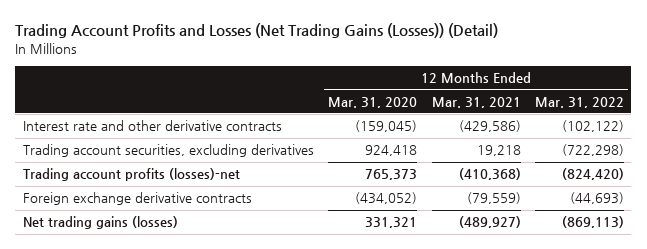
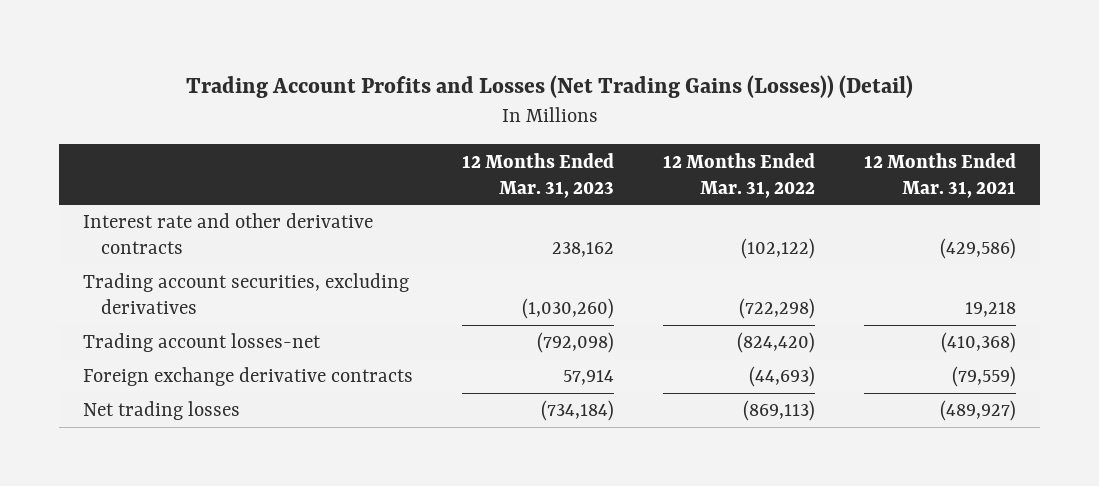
- | 12 Months Ended Mar. 31, 2020 | 12 Months Ended Mar. 31, 2021 | 12 Months Ended Mar. 31, 2022
+ | 12 Months Ended Mar. 31, 2023 | 12 Months Ended Mar. 31, 2022 | 12 Months Ended Mar. 31, 2021
- Trading account profits (losses)-net | 765,373 | (410,368) | (824,420)
+ Trading account losses-net | (792,098) | (824,420) | (410,368)
- Net trading gains (losses) | 331,321 | (489,927) | (869,113)
+ Net trading losses | (734,184) | (869,113) | (489,927)

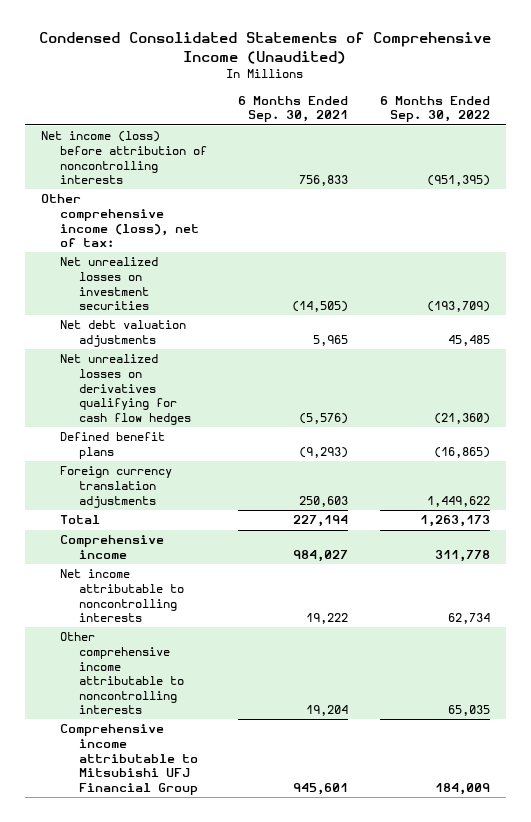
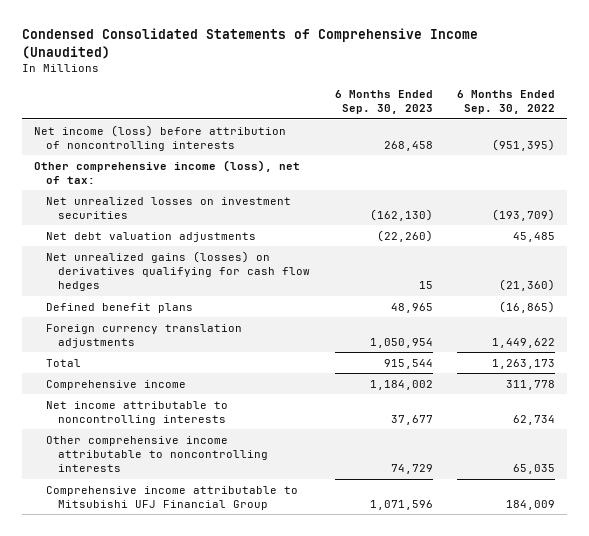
- | 6 Months Ended Sep. 30, 2021 | 6 Months Ended Sep. 30, 2022
+ | 6 Months Ended Sep. 30, 2023 | 6 Months Ended Sep. 30, 2022
- Net unrealized losses on derivatives qualifying for cash flow hedges | (5,576) | (21,360)
+ Net unrealized gains (losses) on derivatives qualifying for cash flow hedges | 15 | (21,360)

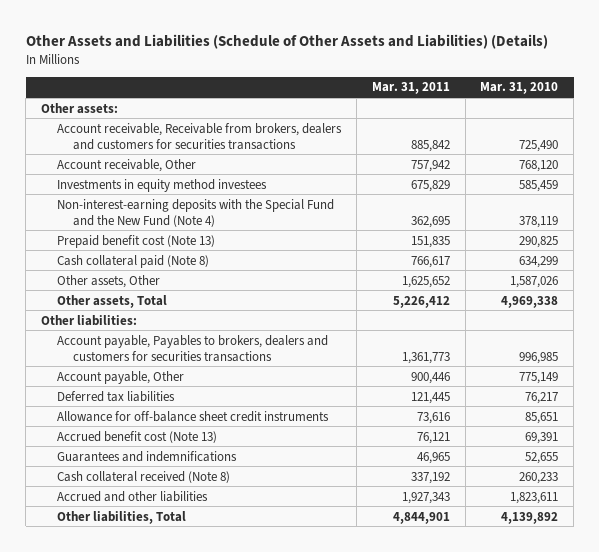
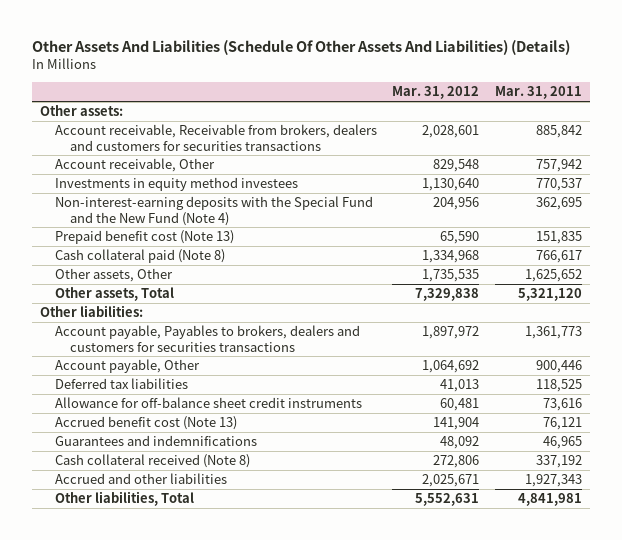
- Other Assets and Liabilities (Schedule of Other Assets and Liabilities) (Details)
+ Other Assets And Liabilities (Schedule Of Other Assets And Liabilities) (Details)
- | Mar. 31, 2011 | Mar. 31, 2010
+ | Mar. 31, 2012 | Mar. 31, 2011
- Investments in equity method investees | 675,829 | 585,459
+ Investments in equity method investees | 1,130,640 | 770,537
- Other assets, Total | 5,226,412 | 4,969,338
+ Other assets, Total | 7,329,838 | 5,321,120
- Deferred tax liabilities | 121,445 | 76,217
+ Deferred tax liabilities | 41,013 | 118,525
- Other liabilities, Total | 4,844,901 | 4,139,892
+ Other liabilities, Total | 5,552,631 | 4,841,981

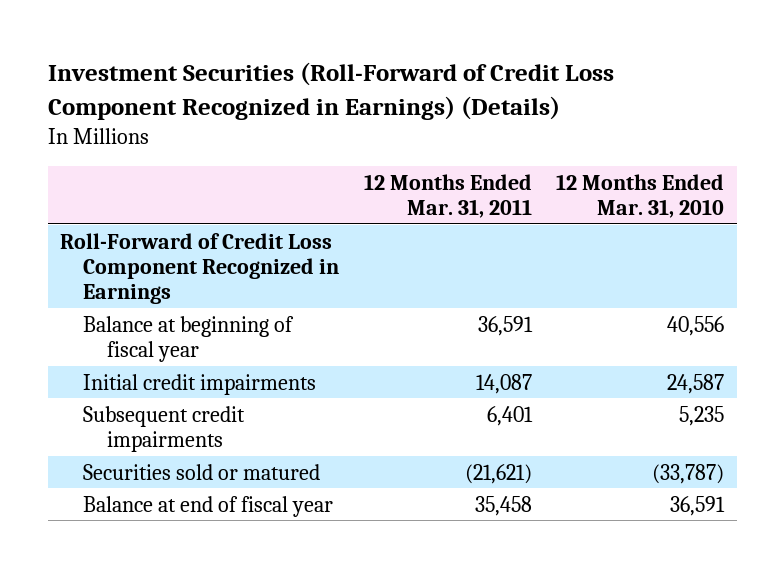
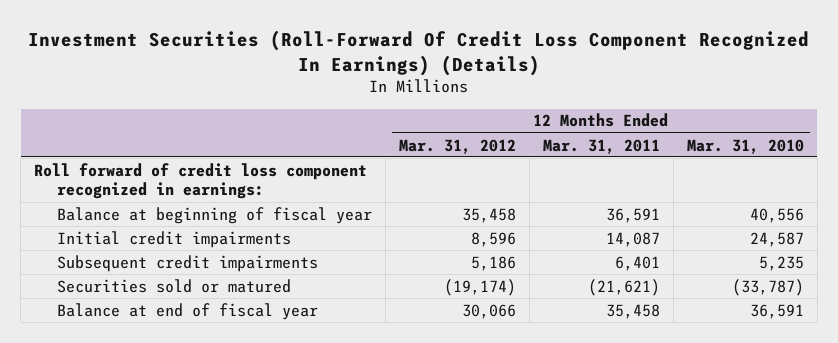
- Investment Securities (Roll-Forward of Credit Loss Component Recognized in Earnings) (Details)
+ Investment Securities (Roll-Forward Of Credit Loss Component Recognized In Earnings) (Details)
- | 12 Months Ended Mar. 31, 2011 | 12 Months Ended Mar. 31, 2010
+ | 12 Months Ended Mar. 31, 2012 | 12 Months Ended Mar. 31, 2011 | 12 Months Ended Mar. 31, 2010
- Roll-Forward of Credit Loss Component Recognized in Earnings
+ Roll forward of credit loss component recognized in earnings:

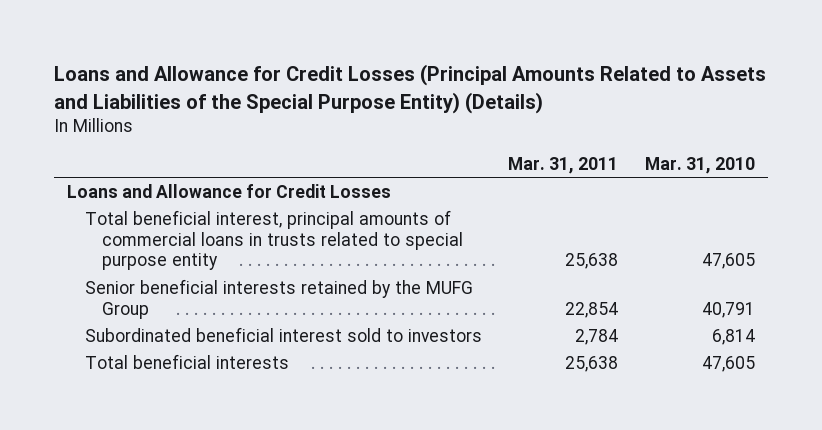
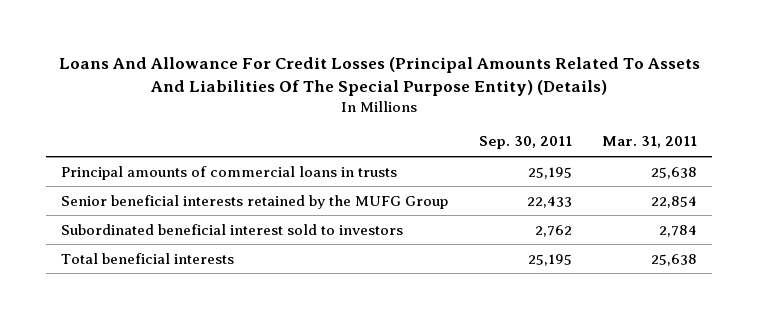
- Loans and Allowance for Credit Losses (Principal Amounts Related to Assets and Liabilities of the Special Purpose Entity) (Details)
+ Loans And Allowance For Credit Losses (Principal Amounts Related To Assets And Liabilities Of The Special Purpose Entity) (Details)
- | Mar. 31, 2011 | Mar. 31, 2010
+ | Sep. 30, 2011 | Mar. 31, 2011
- Loans and Allowance for Credit Losses
- Total beneficial interest, principal amounts of commercial loans in trusts related to special purpose entity | 25,638 | 47,605
+ Principal amounts of commercial loans in trusts | 25,195 | 25,638

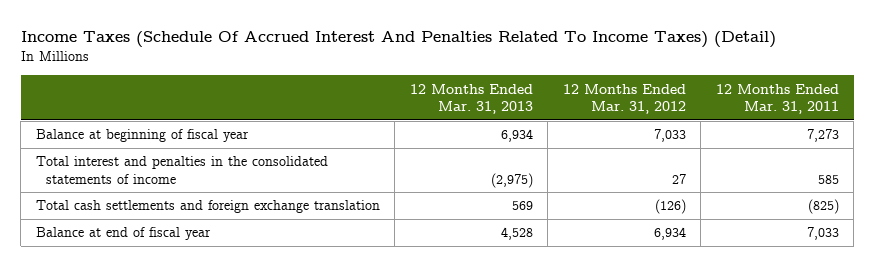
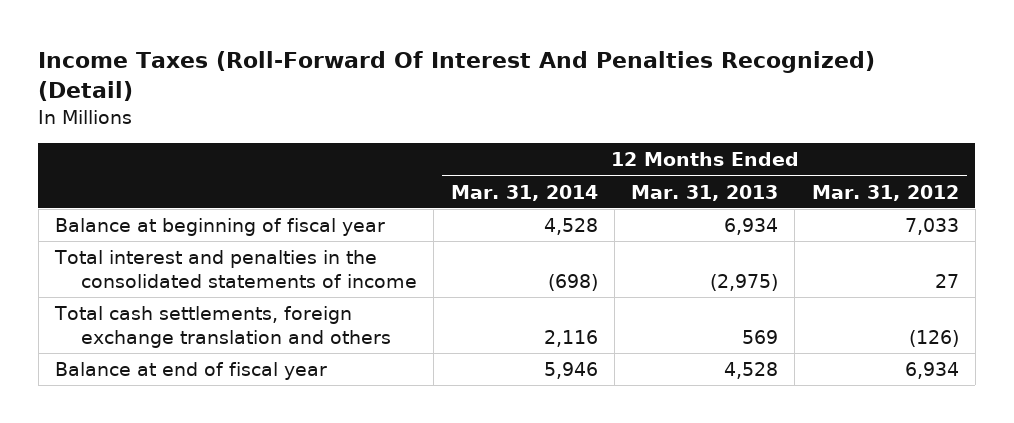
- Income Taxes (Schedule Of Accrued Interest And Penalties Related To Income Taxes) (Detail)
+ Income Taxes (Roll-Forward Of Interest And Penalties Recognized) (Detail)
- | 12 Months Ended Mar. 31, 2013 | 12 Months Ended Mar. 31, 2012 | 12 Months Ended Mar. 31, 2011
+ | 12 Months Ended Mar. 31, 2014 | 12 Months Ended Mar. 31, 2013 | 12 Months Ended Mar. 31, 2012
- Total cash settlements and foreign exchange translation | 569 | (126) | (825)
+ Total cash settlements, foreign exchange translation and others | 2,116 | 569 | (126)

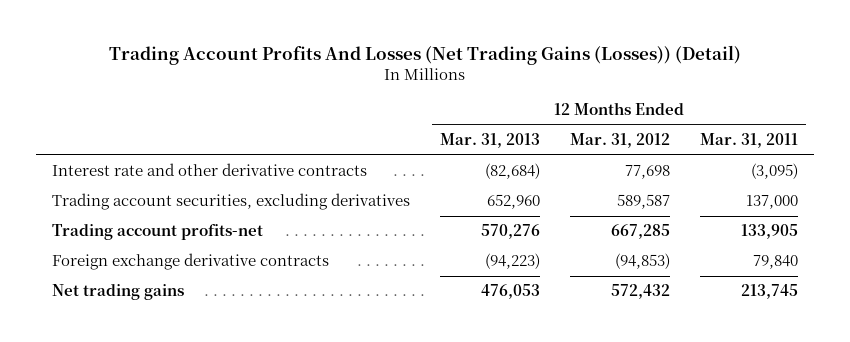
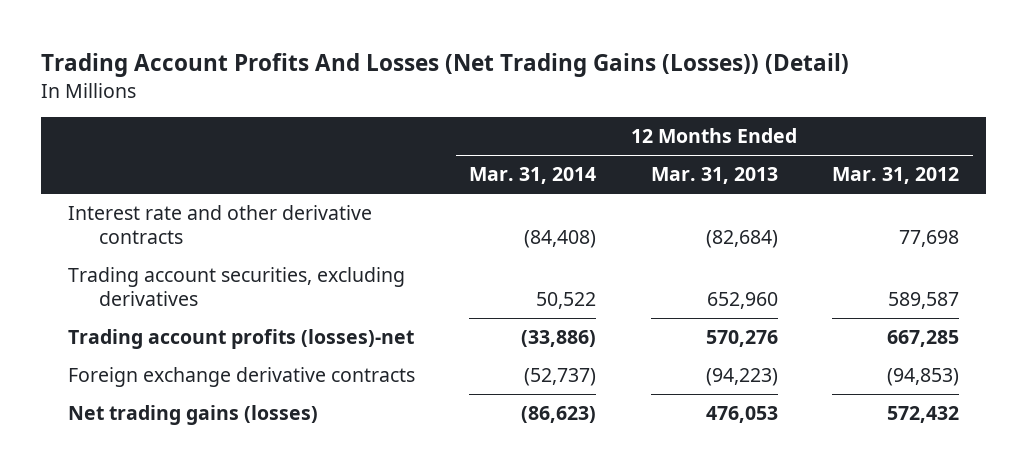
- | 12 Months Ended Mar. 31, 2013 | 12 Months Ended Mar. 31, 2012 | 12 Months Ended Mar. 31, 2011
+ | 12 Months Ended Mar. 31, 2014 | 12 Months Ended Mar. 31, 2013 | 12 Months Ended Mar. 31, 2012
- Trading account profits-net | 570,276 | 667,285 | 133,905
+ Trading account profits (losses)-net | (33,886) | 570,276 | 667,285
- Net trading gains | 476,053 | 572,432 | 213,745
+ Net trading gains (losses) | (86,623) | 476,053 | 572,432

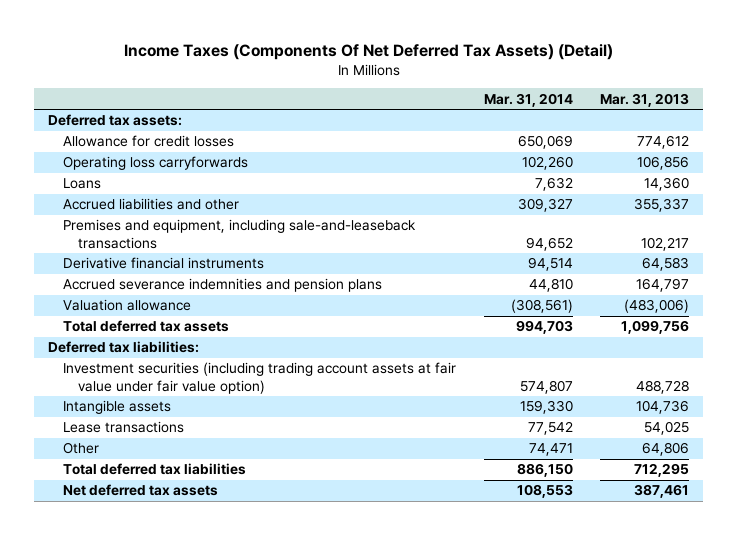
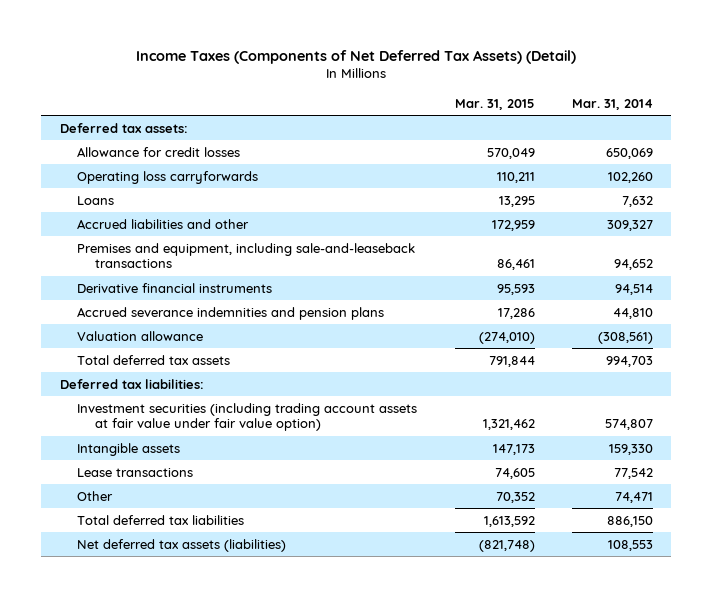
- Income Taxes (Components Of Net Deferred Tax Assets) (Detail)
+ Income Taxes (Components of Net Deferred Tax Assets) (Detail)
- | Mar. 31, 2014 | Mar. 31, 2013
+ | Mar. 31, 2015 | Mar. 31, 2014
- Net deferred tax assets | 108,553 | 387,461
+ Net deferred tax assets (liabilities) | (821,748) | 108,553

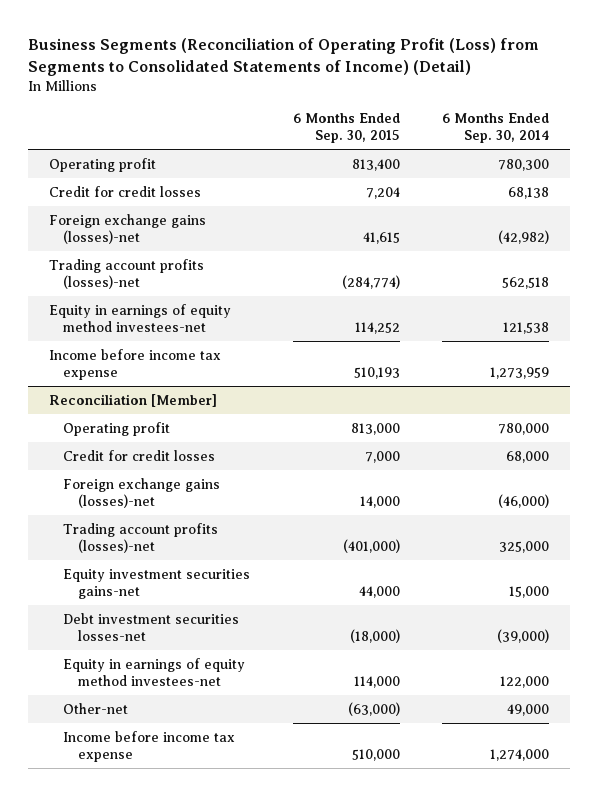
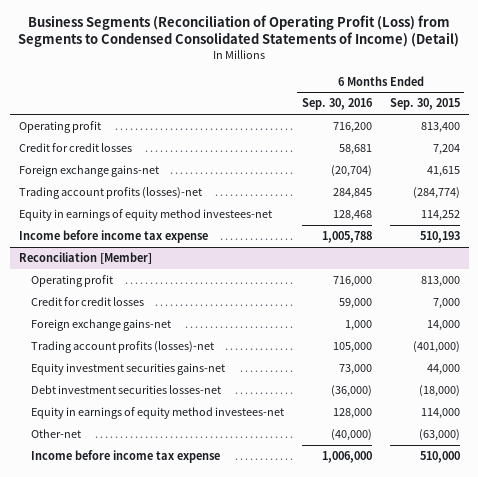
- Business Segments (Reconciliation of Operating Profit (Loss) from Segments to Consolidated Statements of Income) (Detail)
+ Business Segments (Reconciliation of Operating Profit (Loss) from Segments to Condensed Consolidated Statements of Income) (Detail)
- | 6 Months Ended Sep. 30, 2015 | 6 Months Ended Sep. 30, 2014
+ | 6 Months Ended Sep. 30, 2016 | 6 Months Ended Sep. 30, 2015
- Foreign exchange gains (losses)-net | 41,615 | (42,982)
+ Foreign exchange gains-net | (20,704) | 41,615
@ Reconciliation [Member]
- Foreign exchange gains (losses)-net | 14,000 | (46,000)
+ Foreign exchange gains-net | 1,000 | 14,000

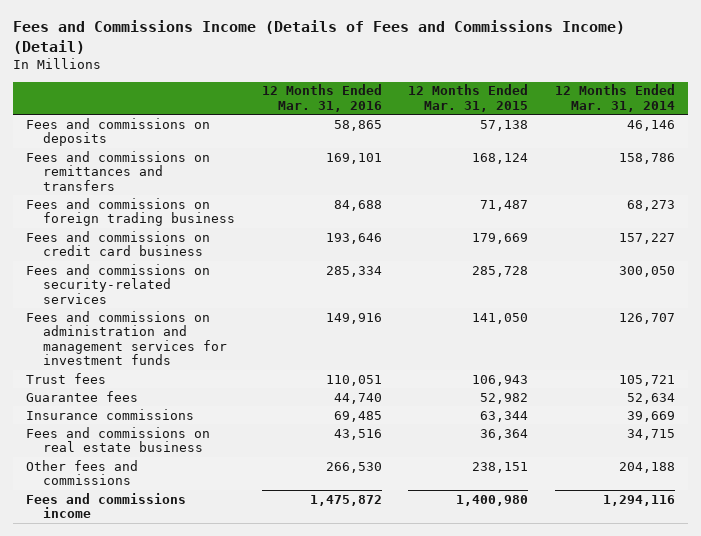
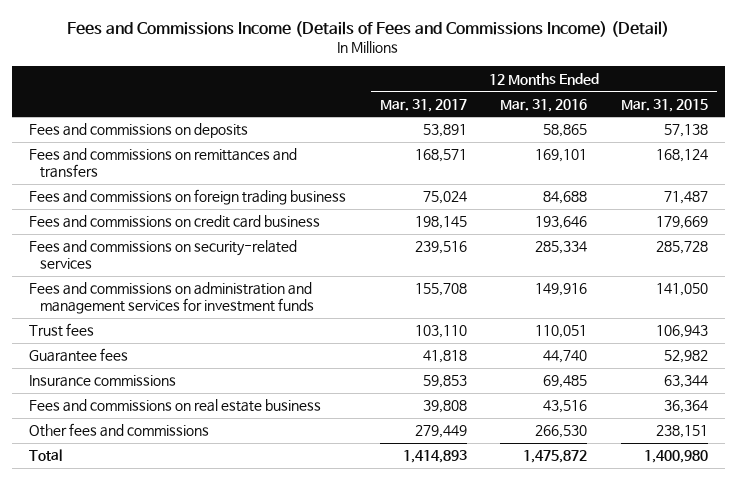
- | 12 Months Ended Mar. 31, 2016 | 12 Months Ended Mar. 31, 2015 | 12 Months Ended Mar. 31, 2014
+ | 12 Months Ended Mar. 31, 2017 | 12 Months Ended Mar. 31, 2016 | 12 Months Ended Mar. 31, 2015
- Fees and commissions income | 1,475,872 | 1,400,980 | 1,294,116
+ Total | 1,414,893 | 1,475,872 | 1,400,980

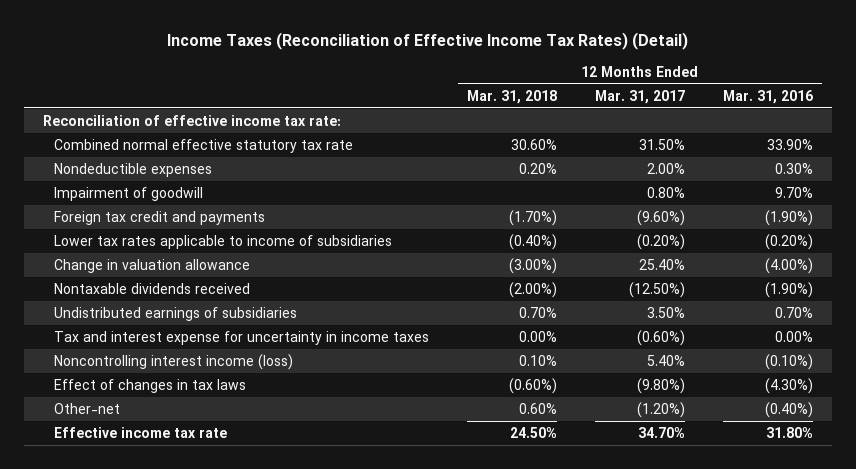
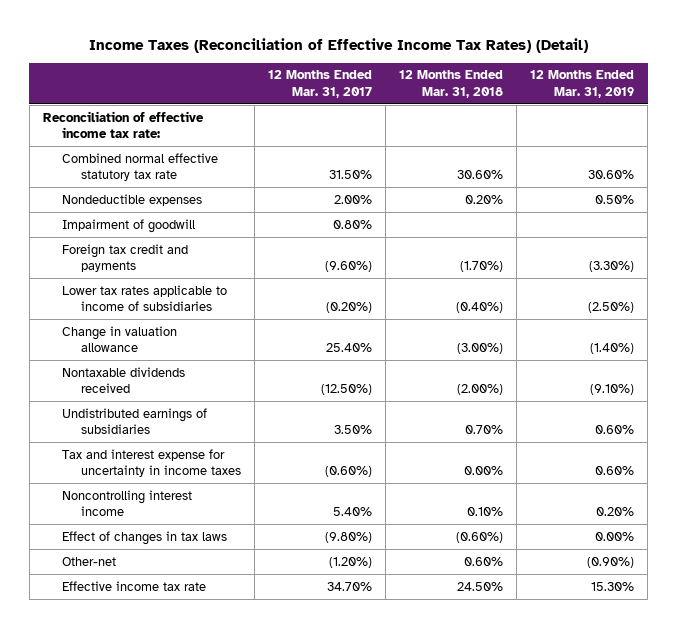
- | 12 Months Ended Mar. 31, 2018 | 12 Months Ended Mar. 31, 2017 | 12 Months Ended Mar. 31, 2016
+ | 12 Months Ended Mar. 31, 2017 | 12 Months Ended Mar. 31, 2018 | 12 Months Ended Mar. 31, 2019
- Noncontrolling interest income (loss) | 0.10% | 5.40% | (0.10%)
+ Noncontrolling interest income | 5.40% | 0.10% | 0.20%

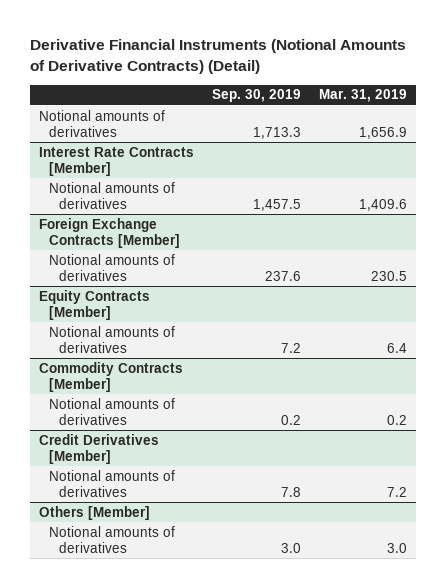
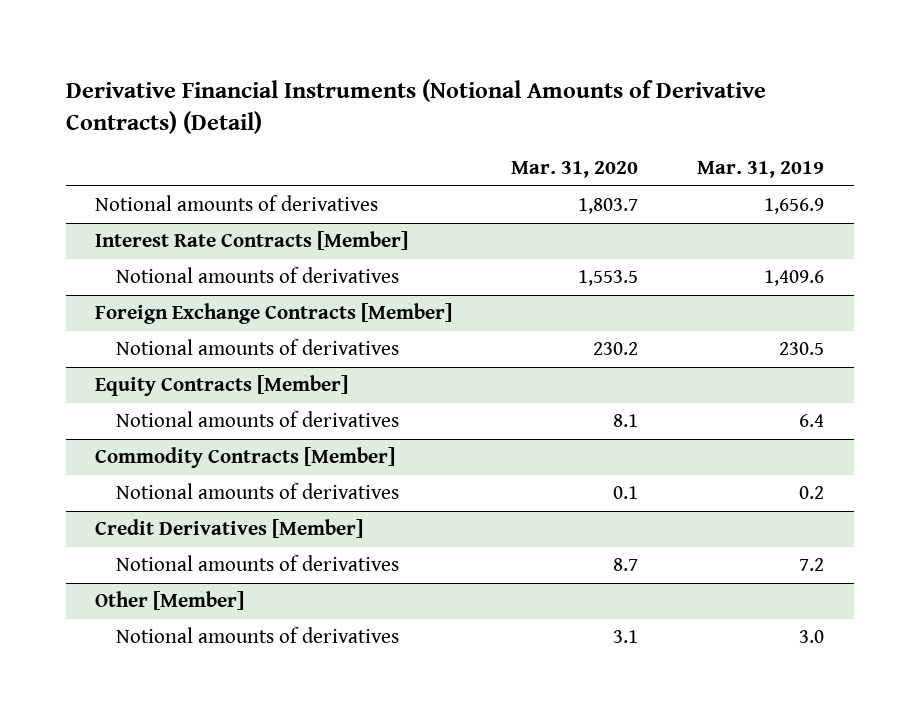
- | Sep. 30, 2019 | Mar. 31, 2019
+ | Mar. 31, 2020 | Mar. 31, 2019
- Others [Member]
+ Other [Member]

